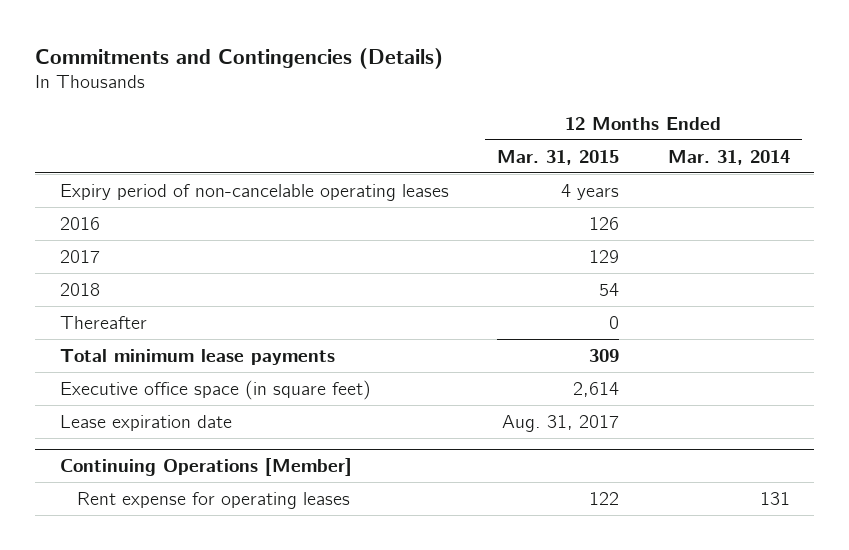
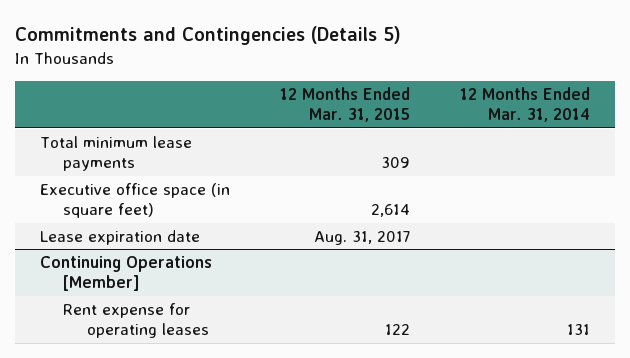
- Commitments and Contingencies (Details)
+ Commitments and Contingencies (Details 5)
- Expiry period of non-cancelable operating leases | 4 years |
- 2016 | 126 |
- 2017 | 129 |
- 2018 | 54 |
- Thereafter | 0 |

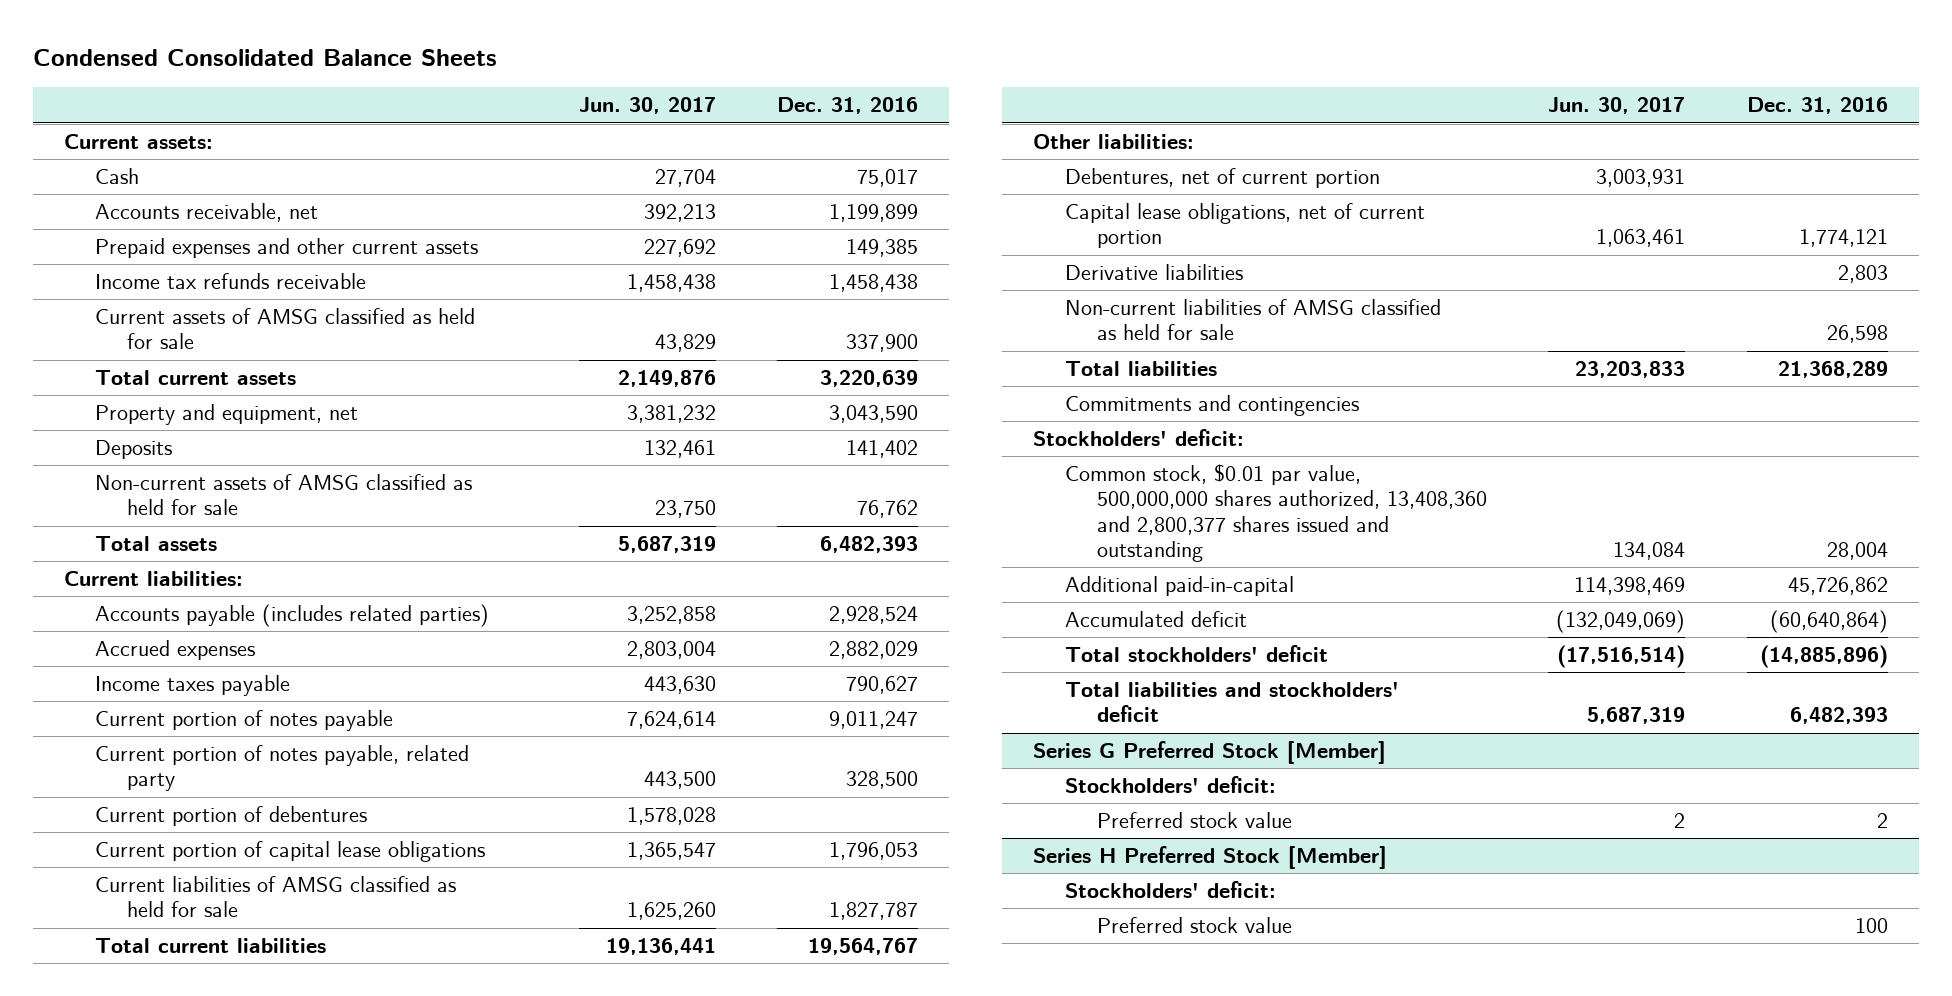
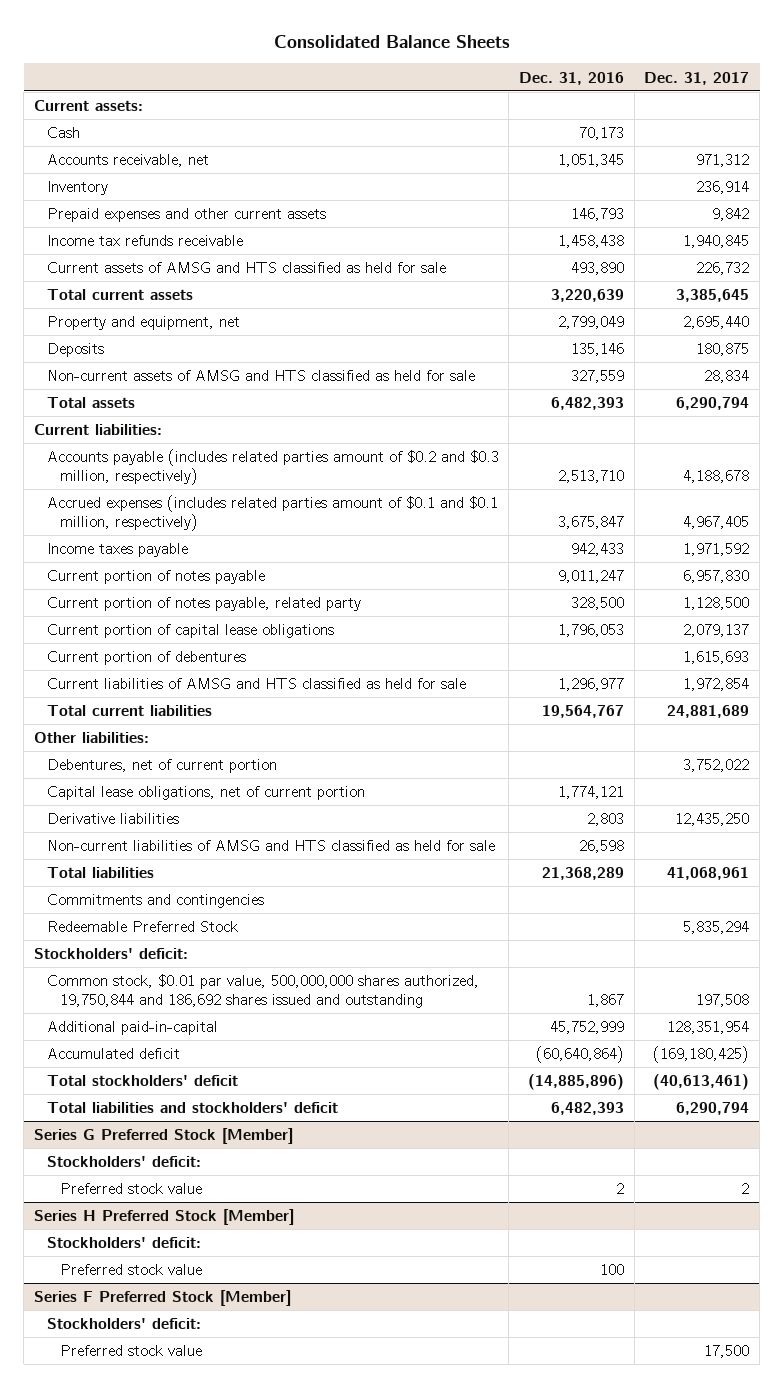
- Condensed Consolidated Balance Sheets
+ Consolidated Balance Sheets
- | Jun. 30, 2017 | Dec. 31, 2016
+ | Dec. 31, 2016 | Dec. 31, 2017
- Cash | 27,704 | 75,017
- Accounts receivable, net | 392,213 | 1,199,899
- Prepaid expenses and other current assets | 227,692 | 149,385
+ Cash | 70,173 |
+ Accounts receivable, net | 1,051,345 | 971,312
+ Inventory | | 236,914
+ Prepaid expenses and other current assets | 146,793 | 9,842
- Current assets of AMSG classified as held for sale | 43,829 | 337,900
+ Current assets of AMSG and HTS classified as held for sale | 493,890 | 226,732
- Property and equipment, net | 3,381,232 | 3,043,590
- Deposits | 132,461 | 141,402
- Non-current assets of AMSG classified as held for sale | 23,750 | 76,762
+ Property and equipment, net | 2,799,049 | 2,695,440
+ Deposits | 135,146 | 180,875
+ Non-current assets of AMSG and HTS classified as held for sale | 327,559 | 28,834
- Accounts payable (includes related parties) | 3,252,858 | 2,928,524
- Accrued expenses | 2,803,004 | 2,882,029
- Income taxes payable | 443,630 | 790,627
+ Accounts payable (includes related parties amount of $0.2 and $0.3 million, respectively) | 2,513,710 | 4,188,678
+ Accrued expenses (includes related parties amount of $0.1 and $0.1 million, respectively) | 3,675,847 | 4,967,405
+ Income taxes payable | 942,433 | 1,971,592
- Current liabilities of AMSG classified as held for sale | 1,625,260 | 1,827,787
moved down: Current portion of debentures | | 1,615,693
+ Current liabilities of AMSG and HTS classified as held for sale | 1,296,977 | 1,972,854
- Non-current liabilities of AMSG classified as held for sale | | 26,598
+ Non-current liabilities of AMSG and HTS classified as held for sale | 26,598 |
+ Redeemable Preferred Stock | | 5,835,294
- Common stock, $0.01 par value, 500,000,000 shares authorized, 13,408,360 and 2,800,377 shares issued and outstanding | 134,084 | 28,004
- Additional paid-in-capital | 114,398,469 | 45,726,862
+ Common stock, $0.01 par value, 500,000,000 shares authorized, 19,750,844 and 186,692 shares issued and outstanding | 1,867 | 197,508
+ Additional paid-in-capital | 45,752,999 | 128,351,954
+ Series F Preferred Stock [Member]
+ Stockholders' deficit:
+ Preferred stock value | | 17,500

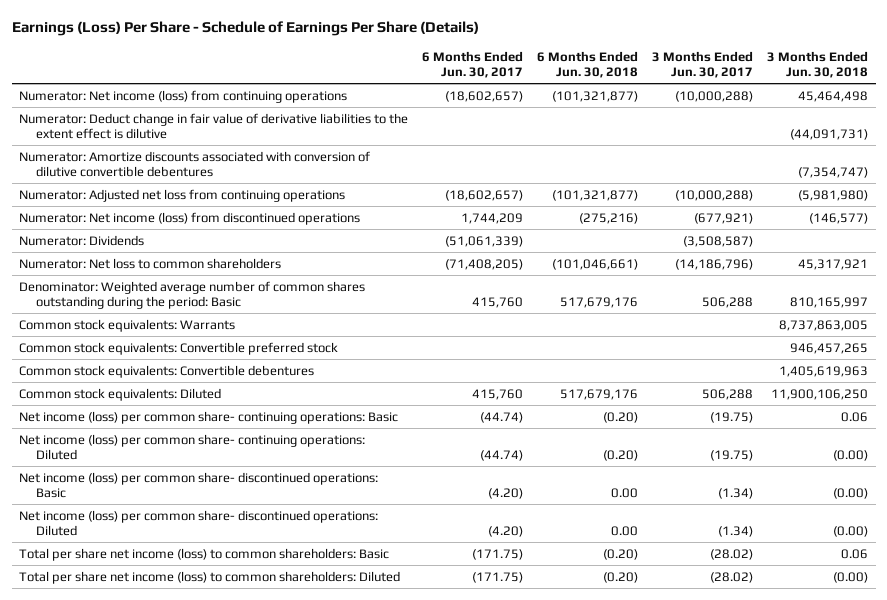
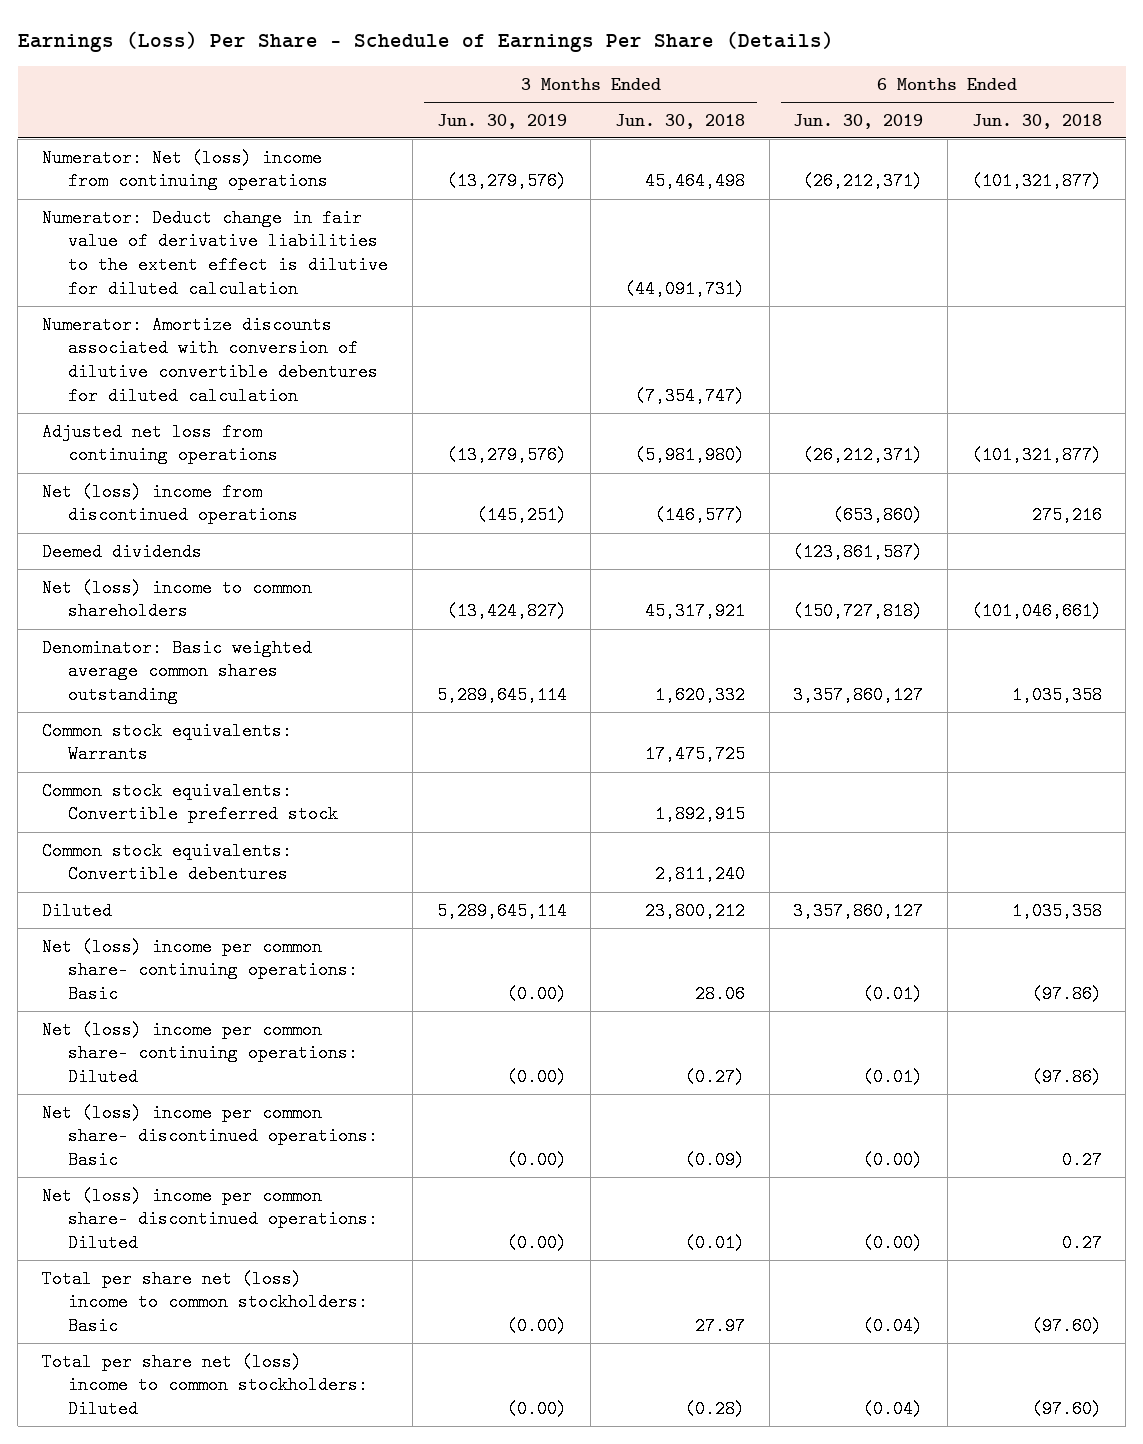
- | 6 Months Ended Jun. 30, 2017 | 6 Months Ended Jun. 30, 2018 | 3 Months Ended Jun. 30, 2017 | 3 Months Ended Jun. 30, 2018
+ | 3 Months Ended Jun. 30, 2019 | 3 Months Ended Jun. 30, 2018 | 6 Months Ended Jun. 30, 2019 | 6 Months Ended Jun. 30, 2018
- Numerator: Net income (loss) from continuing operations | (18,602,657) | (101,321,877) | (10,000,288) | 45,464,498
- Numerator: Deduct change in fair value of derivative liabilities to the extent effect is dilutive | | | | (44,091,731)
- Numerator: Amortize discounts associated with conversion of dilutive convertible debentures | | | | (7,354,747)
- Numerator: Adjusted net loss from continuing operations | (18,602,657) | (101,321,877) | (10,000,288) | (5,981,980)
- Numerator: Net income (loss) from discontinued operations | 1,744,209 | (275,216) | (677,921) | (146,577)
- Numerator: Dividends | (51,061,339) | | (3,508,587) |
- Numerator: Net loss to common shareholders | (71,408,205) | (101,046,661) | (14,186,796) | 45,317,921
- Denominator: Weighted average number of common shares outstanding during the period: Basic | 415,760 | 517,679,176 | 506,288 | 810,165,997
- Common stock equivalents: Warrants | | | | 8,737,863,005
- Common stock equivalents: Convertible preferred stock | | | | 946,457,265
- Common stock equivalents: Convertible debentures | | | | 1,405,619,963
- Common stock equivalents: Diluted | 415,760 | 517,679,176 | 506,288 | 11,900,106,250
- Net income (loss) per common share- continuing operations: Basic | (44.74) | (0.20) | (19.75) | 0.06
- Net income (loss) per common share- continuing operations: Diluted | (44.74) | (0.20) | (19.75) | (0.00)
- Net income (loss) per common share- discontinued operations: Basic | (4.20) | 0.00 | (1.34) | (0.00)
- Net income (loss) per common share- discontinued operations: Diluted | (4.20) | 0.00 | (1.34) | (0.00)
- Total per share net income (loss) to common shareholders: Basic | (171.75) | (0.20) | (28.02) | 0.06
- Total per share net income (loss) to common shareholders: Diluted | (171.75) | (0.20) | (28.02) | (0.00)
+ Numerator: Net (loss) income from continuing operations | (13,279,576) | 45,464,498 | (26,212,371) | (101,321,877)
+ Numerator: Deduct change in fair value of derivative liabilities to the extent effect is dilutive for diluted calculation | | (44,091,731) | |
+ Numerator: Amortize discounts associated with conversion of dilutive convertible debentures for diluted calculation | | (7,354,747) | |
+ Adjusted net loss from continuing operations | (13,279,576) | (5,981,980) | (26,212,371) | (101,321,877)
+ Net (loss) income from discontinued operations | (145,251) | (146,577) | (653,860) | 275,216
+ Deemed dividends | | | (123,861,587) |
+ Net (loss) income to common shareholders | (13,424,827) | 45,317,921 | (150,727,818) | (101,046,661)
+ Denominator: Basic weighted average common shares outstanding | 5,289,645,114 | 1,620,332 | 3,357,860,127 | 1,035,358
+ Common stock equivalents: Warrants | | 17,475,725 | |
+ Common stock equivalents: Convertible preferred stock | | 1,892,915 | |
+ Common stock equivalents: Convertible debentures | | 2,811,240 | |
+ Diluted | 5,289,645,114 | 23,800,212 | 3,357,860,127 | 1,035,358
+ Net (loss) income per common share- continuing operations: Basic | (0.00) | 28.06 | (0.01) | (97.86)
+ Net (loss) income per common share- continuing operations: Diluted | (0.00) | (0.27) | (0.01) | (97.86)
+ Net (loss) income per common share- discontinued operations: Basic | (0.00) | (0.09) | (0.00) | 0.27
+ Net (loss) income per common share- discontinued operations: Diluted | (0.00) | (0.01) | (0.00) | 0.27
+ Total per share net (loss) income to common stockholders: Basic | (0.00) | 27.97 | (0.04) | (97.60)
+ Total per share net (loss) income to common stockholders: Diluted | (0.00) | (0.28) | (0.04) | (97.60)

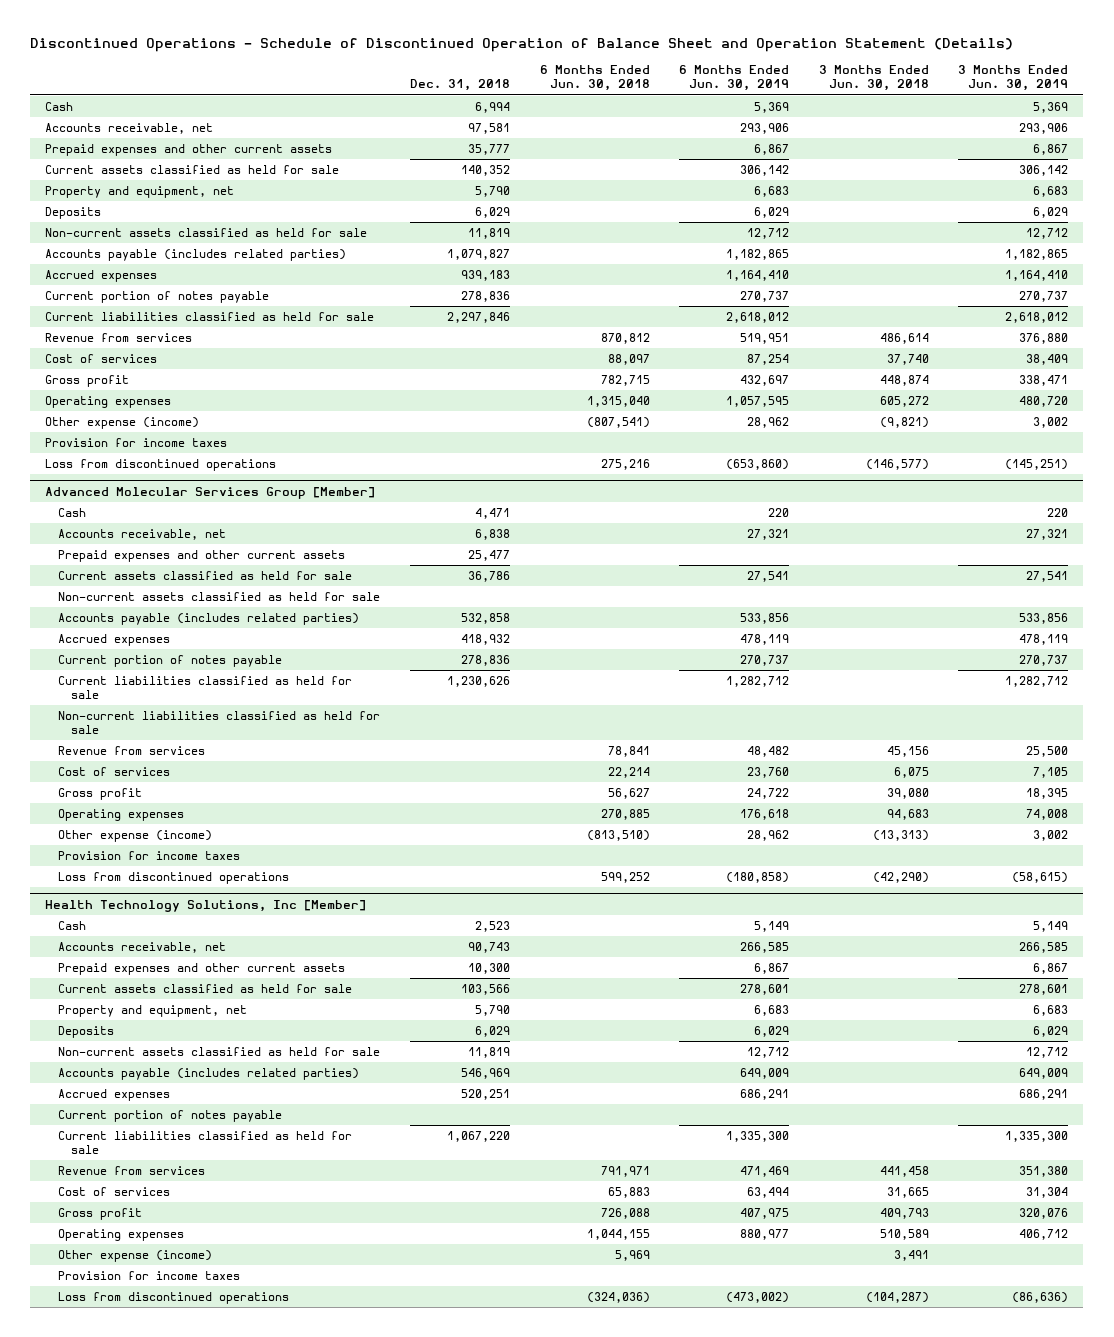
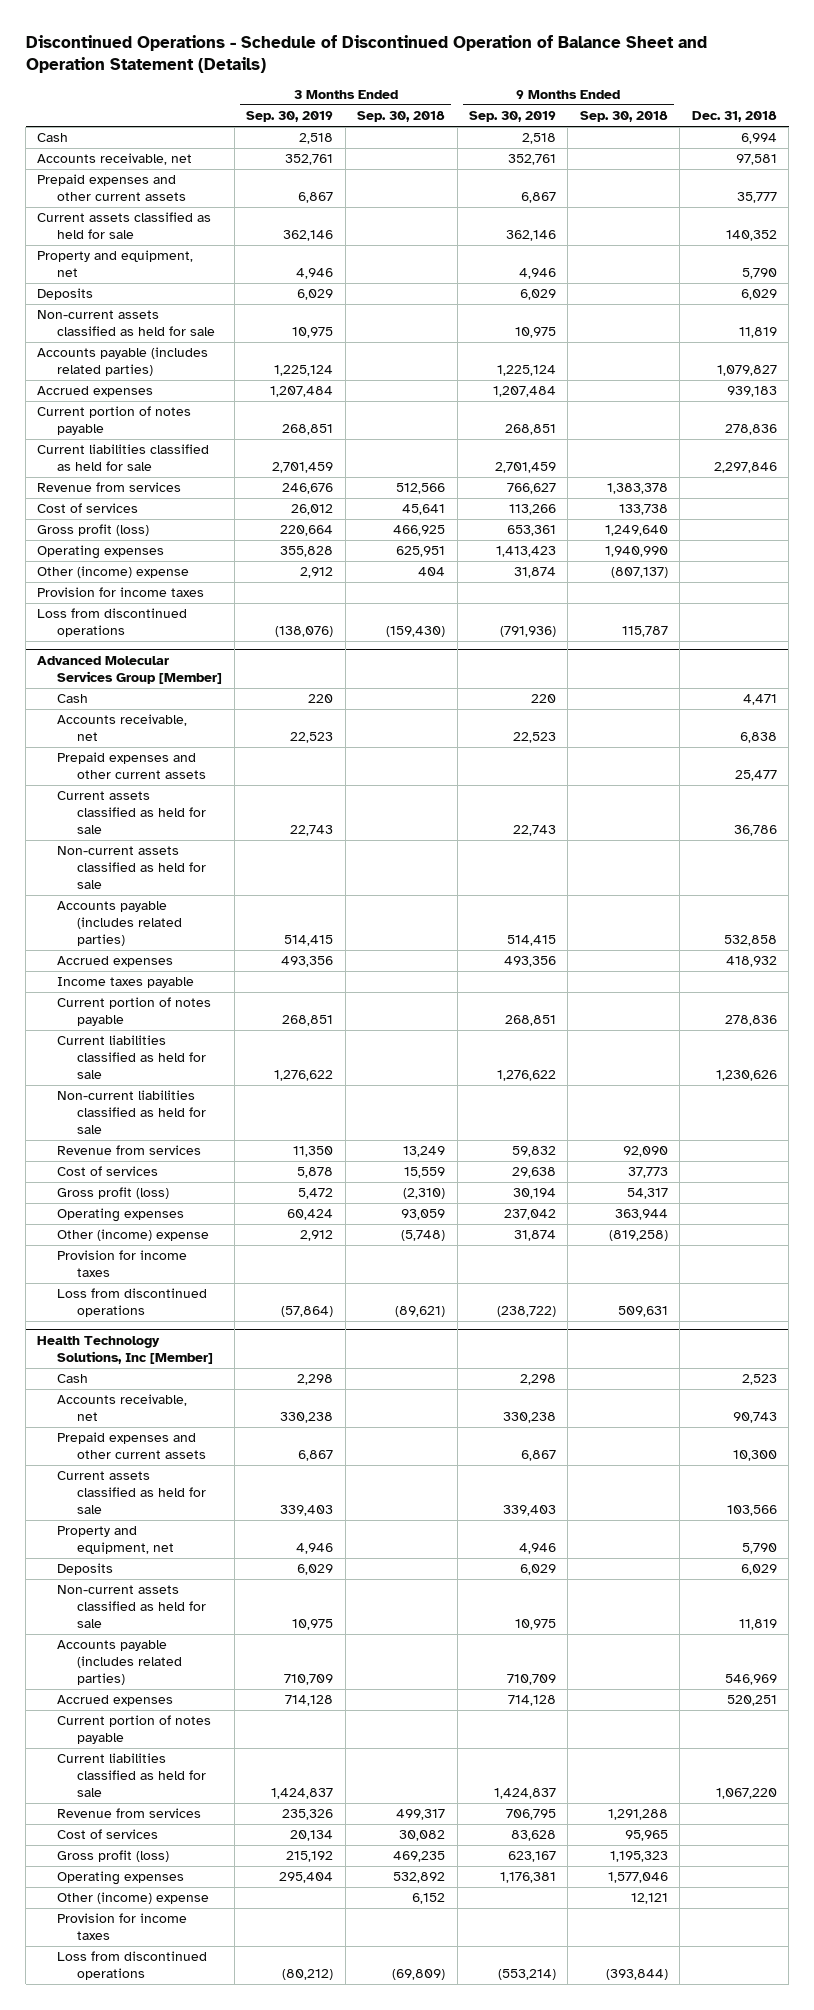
- | Dec. 31, 2018 | 6 Months Ended Jun. 30, 2018 | 6 Months Ended Jun. 30, 2019 | 3 Months Ended Jun. 30, 2018 | 3 Months Ended Jun. 30, 2019
+ | 3 Months Ended Sep. 30, 2019 | 3 Months Ended Sep. 30, 2018 | 9 Months Ended Sep. 30, 2019 | 9 Months Ended Sep. 30, 2018 | Dec. 31, 2018
- Gross profit | | 782,715 | 432,697 | 448,874 | 338,471
+ Gross profit (loss) | 220,664 | 466,925 | 653,361 | 1,249,640 |
- Other expense (income) | | (807,541) | 28,962 | (9,821) | 3,002
+ Other (income) expense | 2,912 | 404 | 31,874 | (807,137) |
@ Advanced Molecular Services Group [Member]
+ Income taxes payable
- Gross profit | | 56,627 | 24,722 | 39,080 | 18,395
+ Gross profit (loss) | 5,472 | (2,310) | 30,194 | 54,317 |
- Other expense (income) | | (813,510) | 28,962 | (13,313) | 3,002
+ Other (income) expense | 2,912 | (5,748) | 31,874 | (819,258) |
@ Health Technology Solutions, Inc [Member]
- Gross profit | | 726,088 | 407,975 | 409,793 | 320,076
+ Gross profit (loss) | 215,192 | 469,235 | 623,167 | 1,195,323 |
- Other expense (income) | | 5,969 | | 3,491 |
+ Other (income) expense | | 6,152 | | 12,121 |

